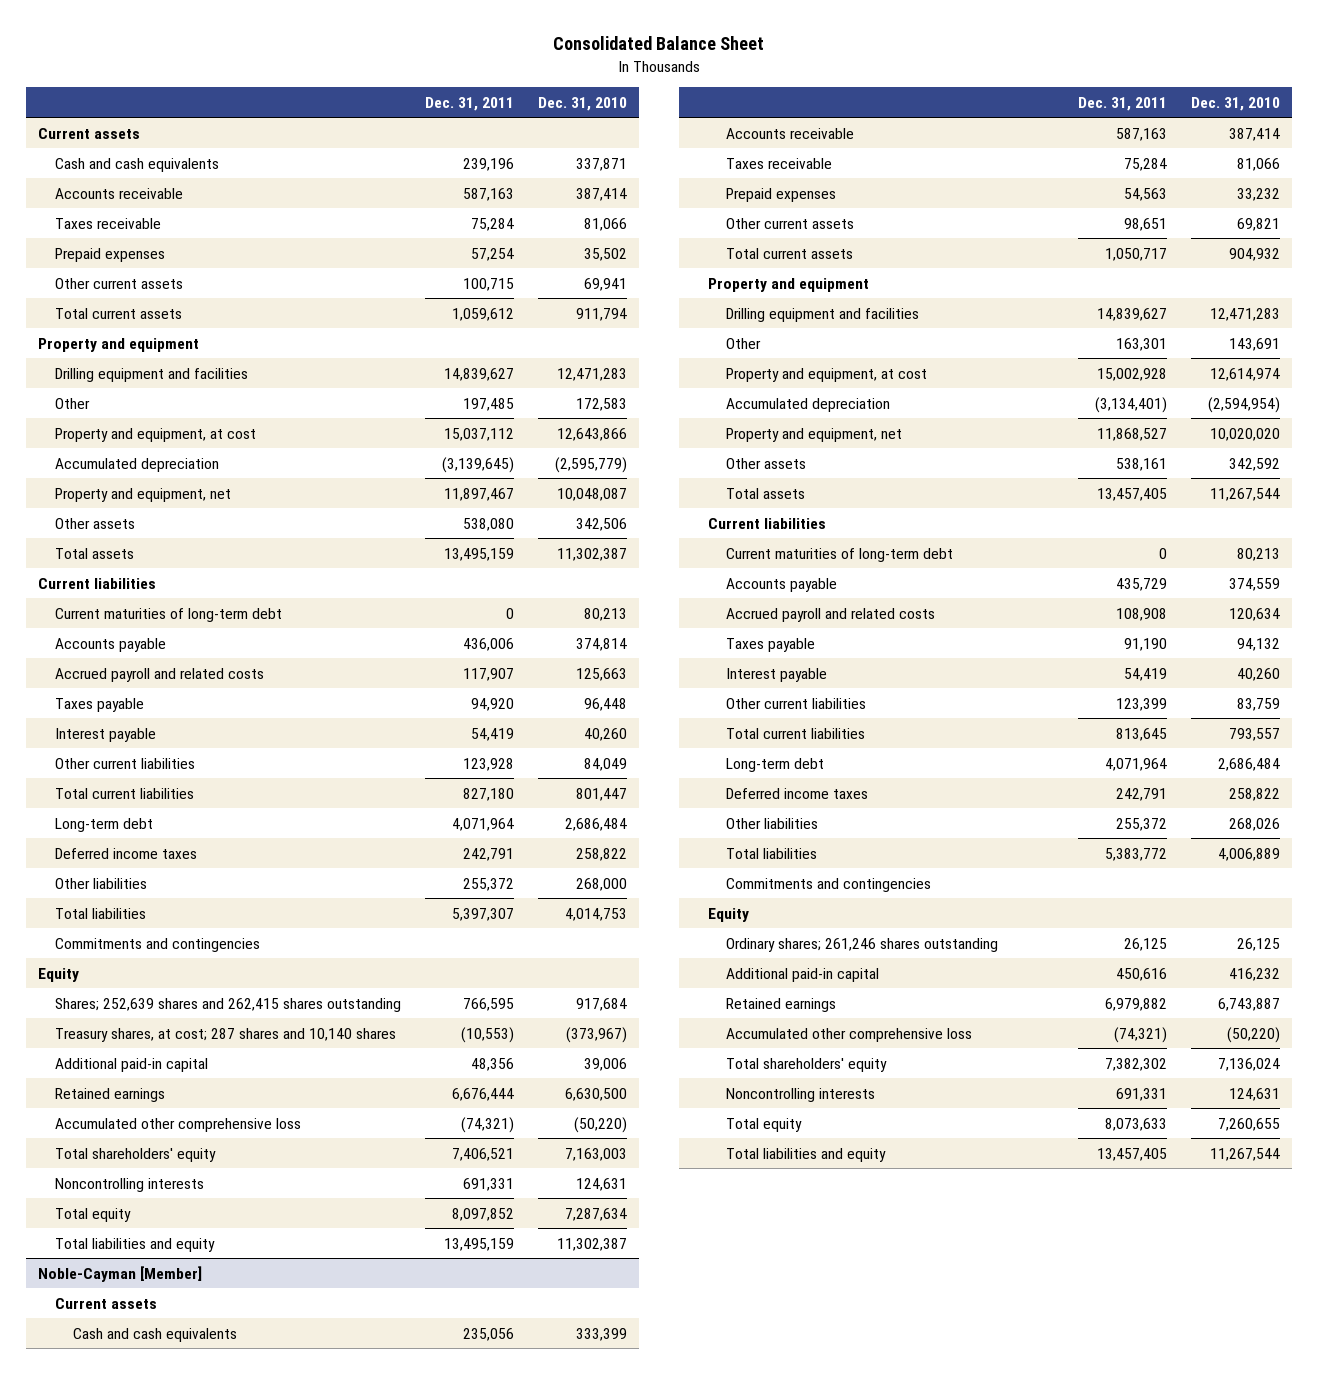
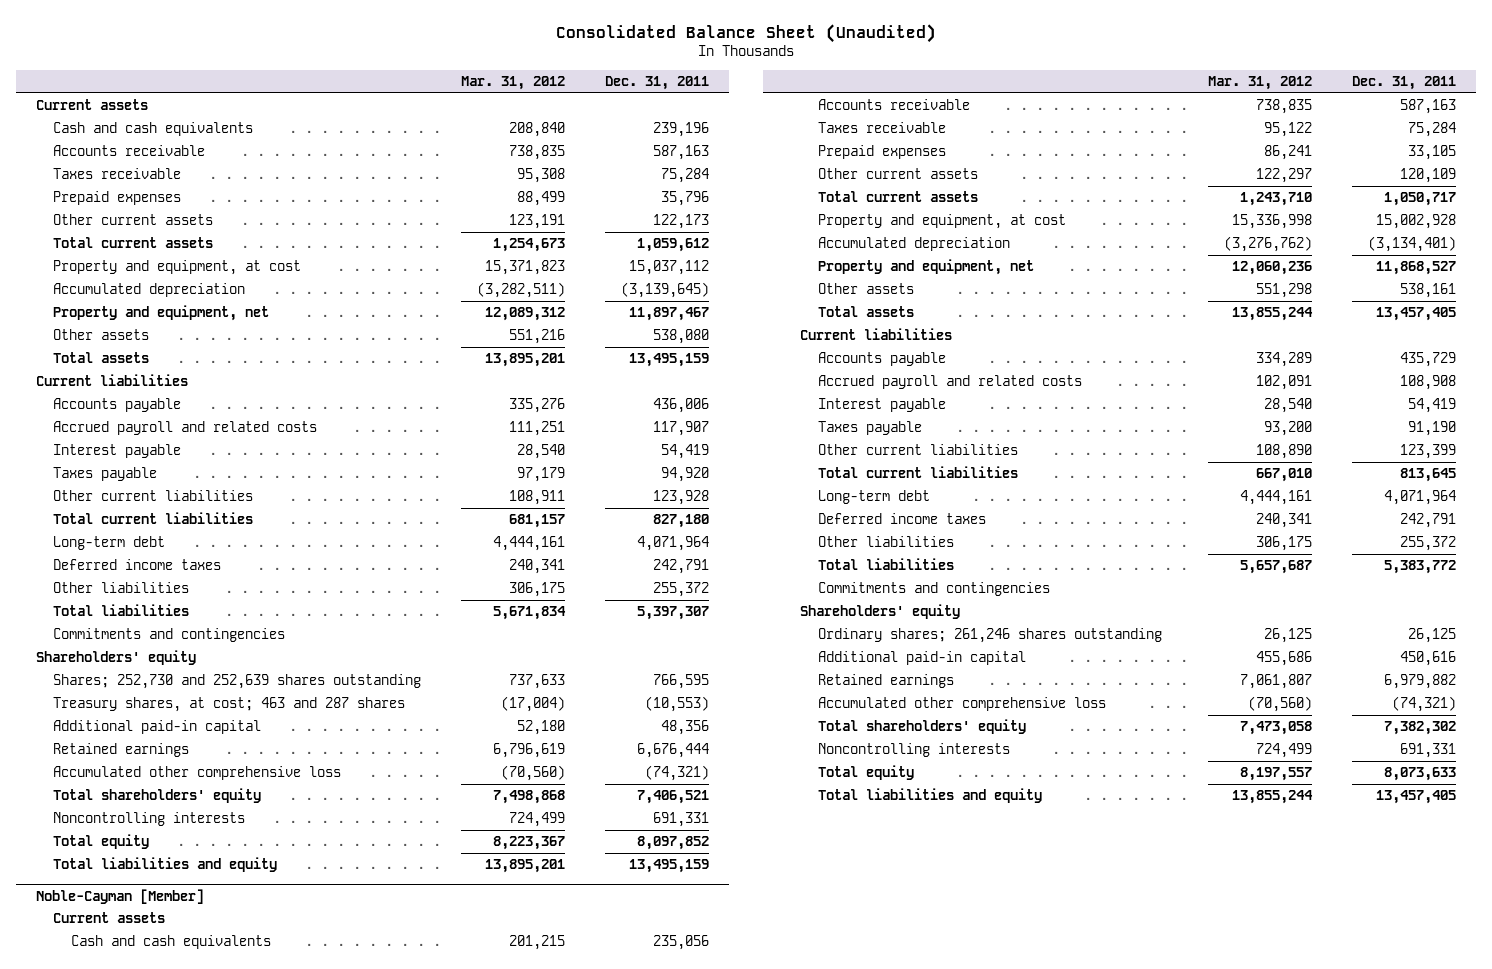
- Consolidated Balance Sheet
+ Consolidated Balance Sheet (Unaudited)
- | Dec. 31, 2011 | Dec. 31, 2010
+ | Mar. 31, 2012 | Dec. 31, 2011
- Prepaid expenses | 57,254 | 35,502
- Other current assets | 100,715 | 69,941
+ Prepaid expenses | 88,499 | 35,796
+ Other current assets | 123,191 | 122,173
- Property and equipment
- Drilling equipment and facilities | 14,839,627 | 12,471,283
- Other | 197,485 | 172,583
- Current maturities of long-term debt | 0 | 80,213
moved down: Taxes payable | 97,179 | 94,920
- Equity
- Shares; 252,639 shares and 262,415 shares outstanding | 766,595 | 917,684
- Treasury shares, at cost; 287 shares and 10,140 shares | (10,553) | (373,967)
+ Shareholders' equity
+ Shares; 252,730 and 252,639 shares outstanding | 737,633 | 766,595
+ Treasury shares, at cost; 463 and 287 shares | (17,004) | (10,553)
@ Noble-Cayman [Member]
- Prepaid expenses | 54,563 | 33,232
- Other current assets | 98,651 | 69,821
+ Prepaid expenses | 86,241 | 33,105
+ Other current assets | 122,297 | 120,109
- Property and equipment
- Drilling equipment and facilities | 14,839,627 | 12,471,283
- Other | 163,301 | 143,691
- Current maturities of long-term debt | 0 | 80,213
moved down: Taxes payable | 93,200 | 91,190
- Equity
+ Shareholders' equity

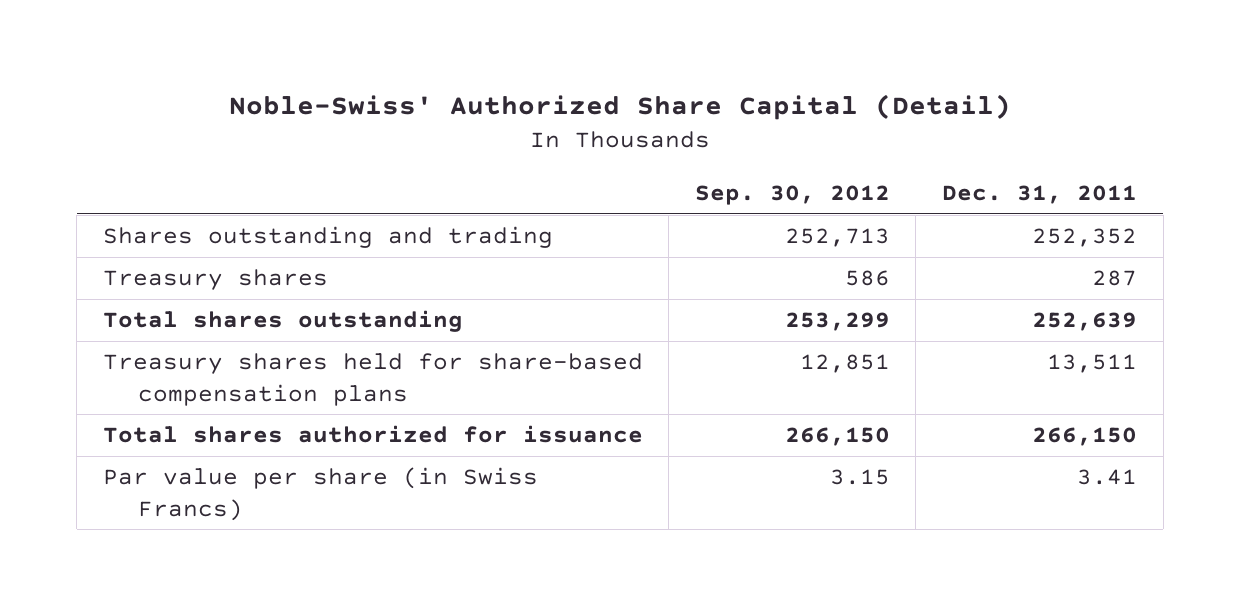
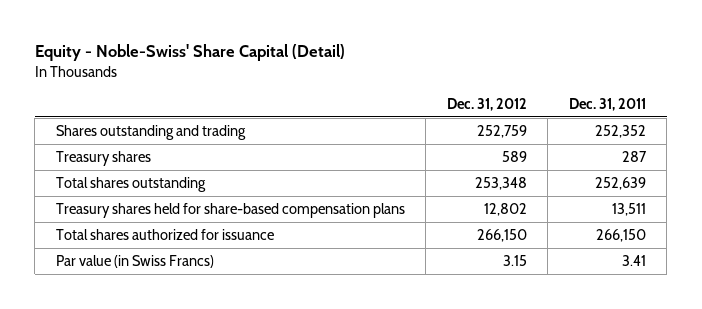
- Noble-Swiss' Authorized Share Capital (Detail)
+ Equity - Noble-Swiss' Share Capital (Detail)
- | Sep. 30, 2012 | Dec. 31, 2011
+ | Dec. 31, 2012 | Dec. 31, 2011
- Par value per share (in Swiss Francs) | 3.15 | 3.41
+ Par value (in Swiss Francs) | 3.15 | 3.41

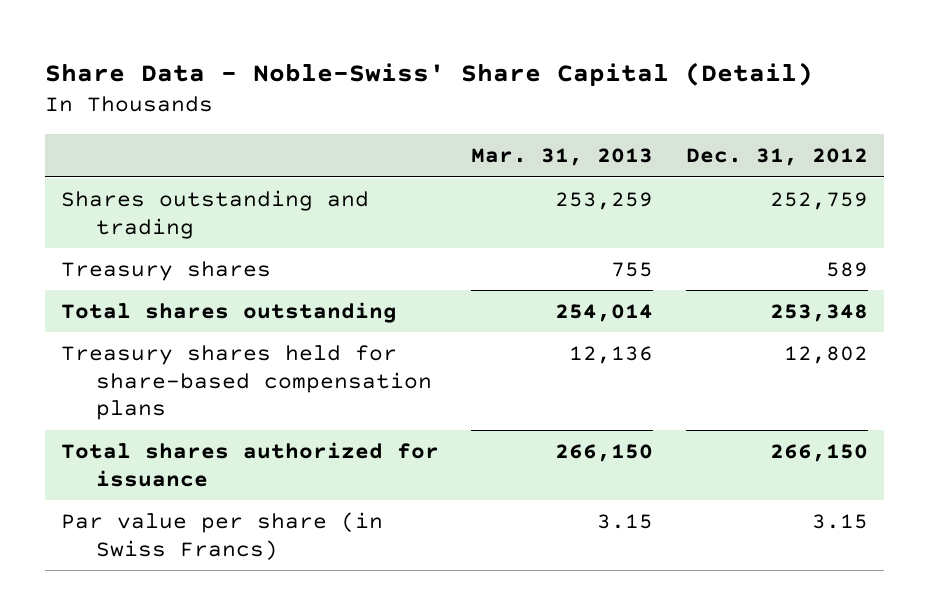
- Equity - Noble-Swiss' Share Capital (Detail)
+ Share Data - Noble-Swiss' Share Capital (Detail)
- | Dec. 31, 2012 | Dec. 31, 2011
+ | Mar. 31, 2013 | Dec. 31, 2012
- Par value (in Swiss Francs) | 3.15 | 3.41
+ Par value per share (in Swiss Francs) | 3.15 | 3.15

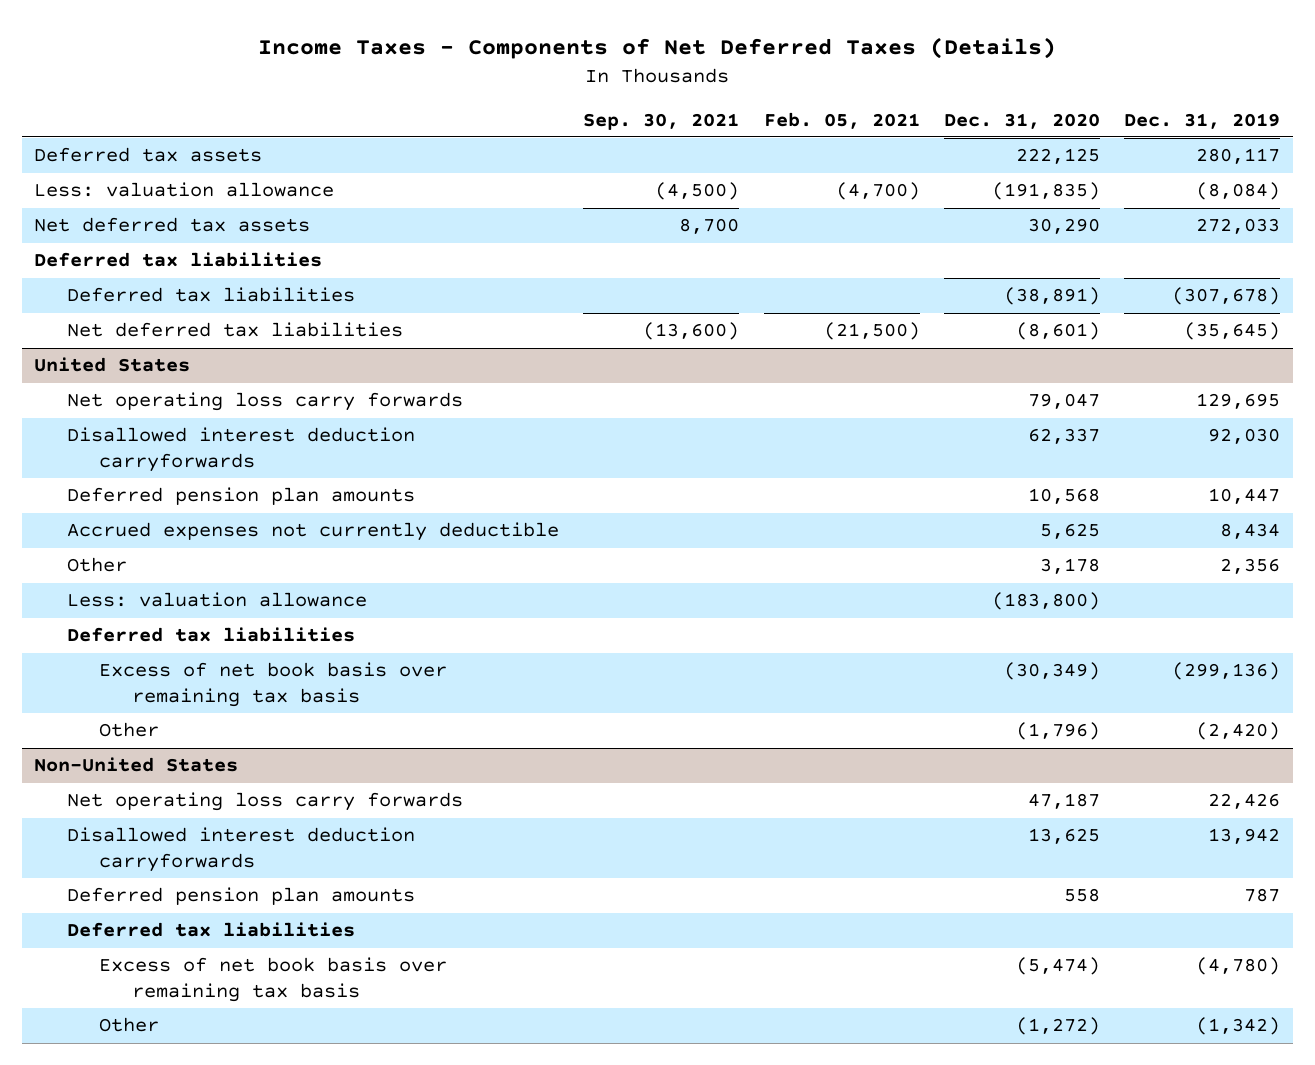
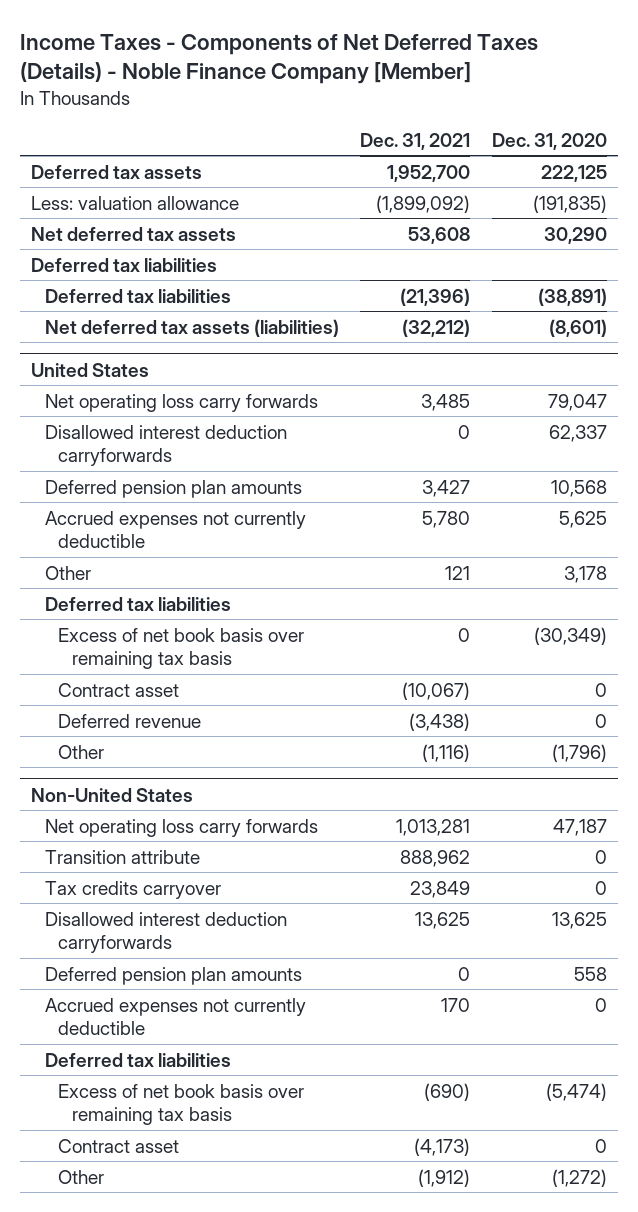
- Income Taxes - Components of Net Deferred Taxes (Details)
+ Income Taxes - Components of Net Deferred Taxes (Details) - Noble Finance Company [Member]
- | Sep. 30, 2021 | Feb. 05, 2021 | Dec. 31, 2020 | Dec. 31, 2019
+ | Dec. 31, 2021 | Dec. 31, 2020
- Net deferred tax liabilities | (13,600) | (21,500) | (8,601) | (35,645)
+ Net deferred tax assets (liabilities) | (32,212) | (8,601)
@ United States
- Less: valuation allowance | | | (183,800) |
+ Contract asset | (10,067) | 0
+ Deferred revenue | (3,438) | 0
@ Non-United States
+ Transition attribute | 888,962 | 0
+ Tax credits carryover | 23,849 | 0
+ Accrued expenses not currently deductible | 170 | 0
+ Contract asset | (4,173) | 0

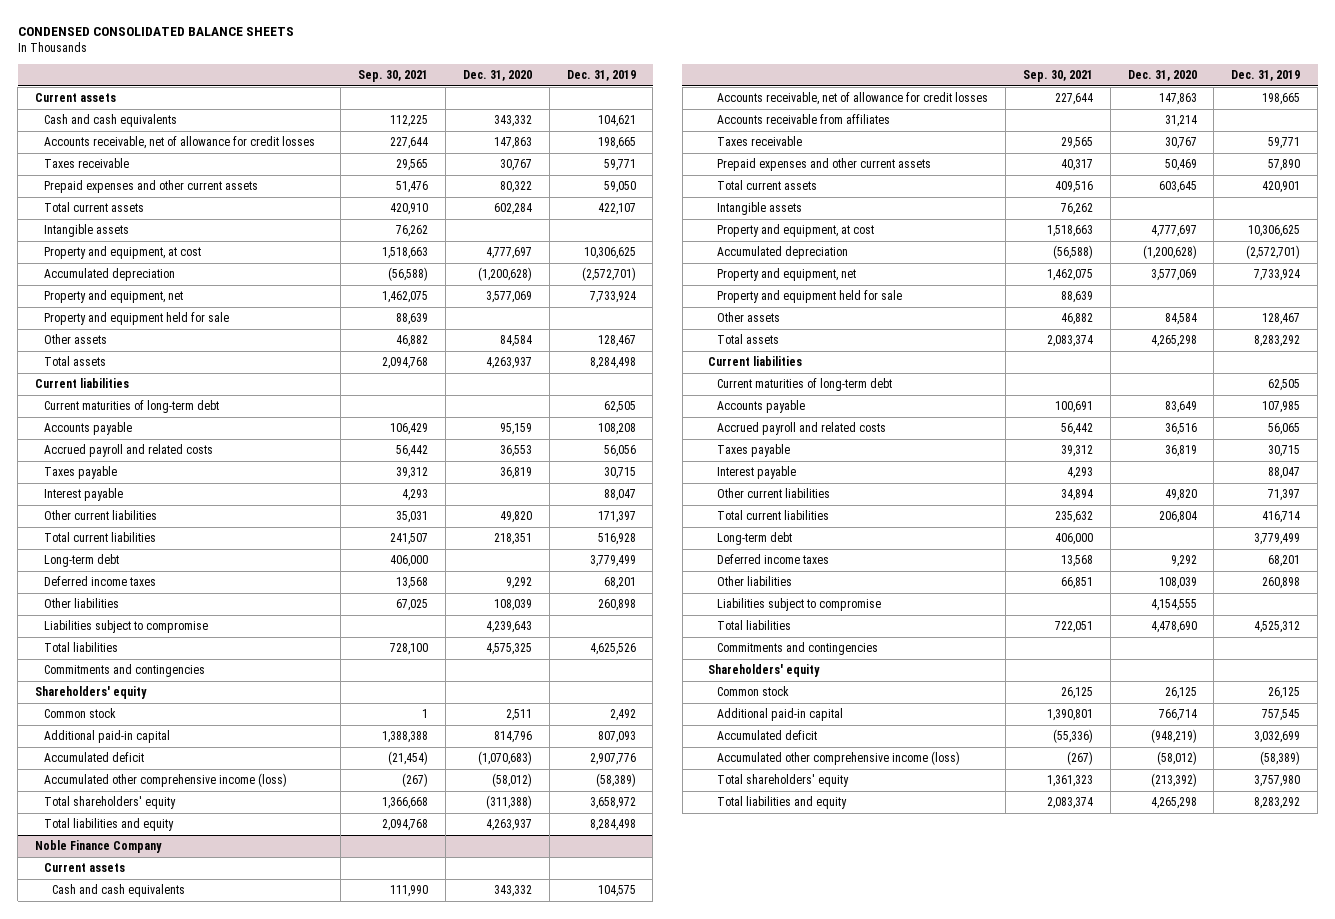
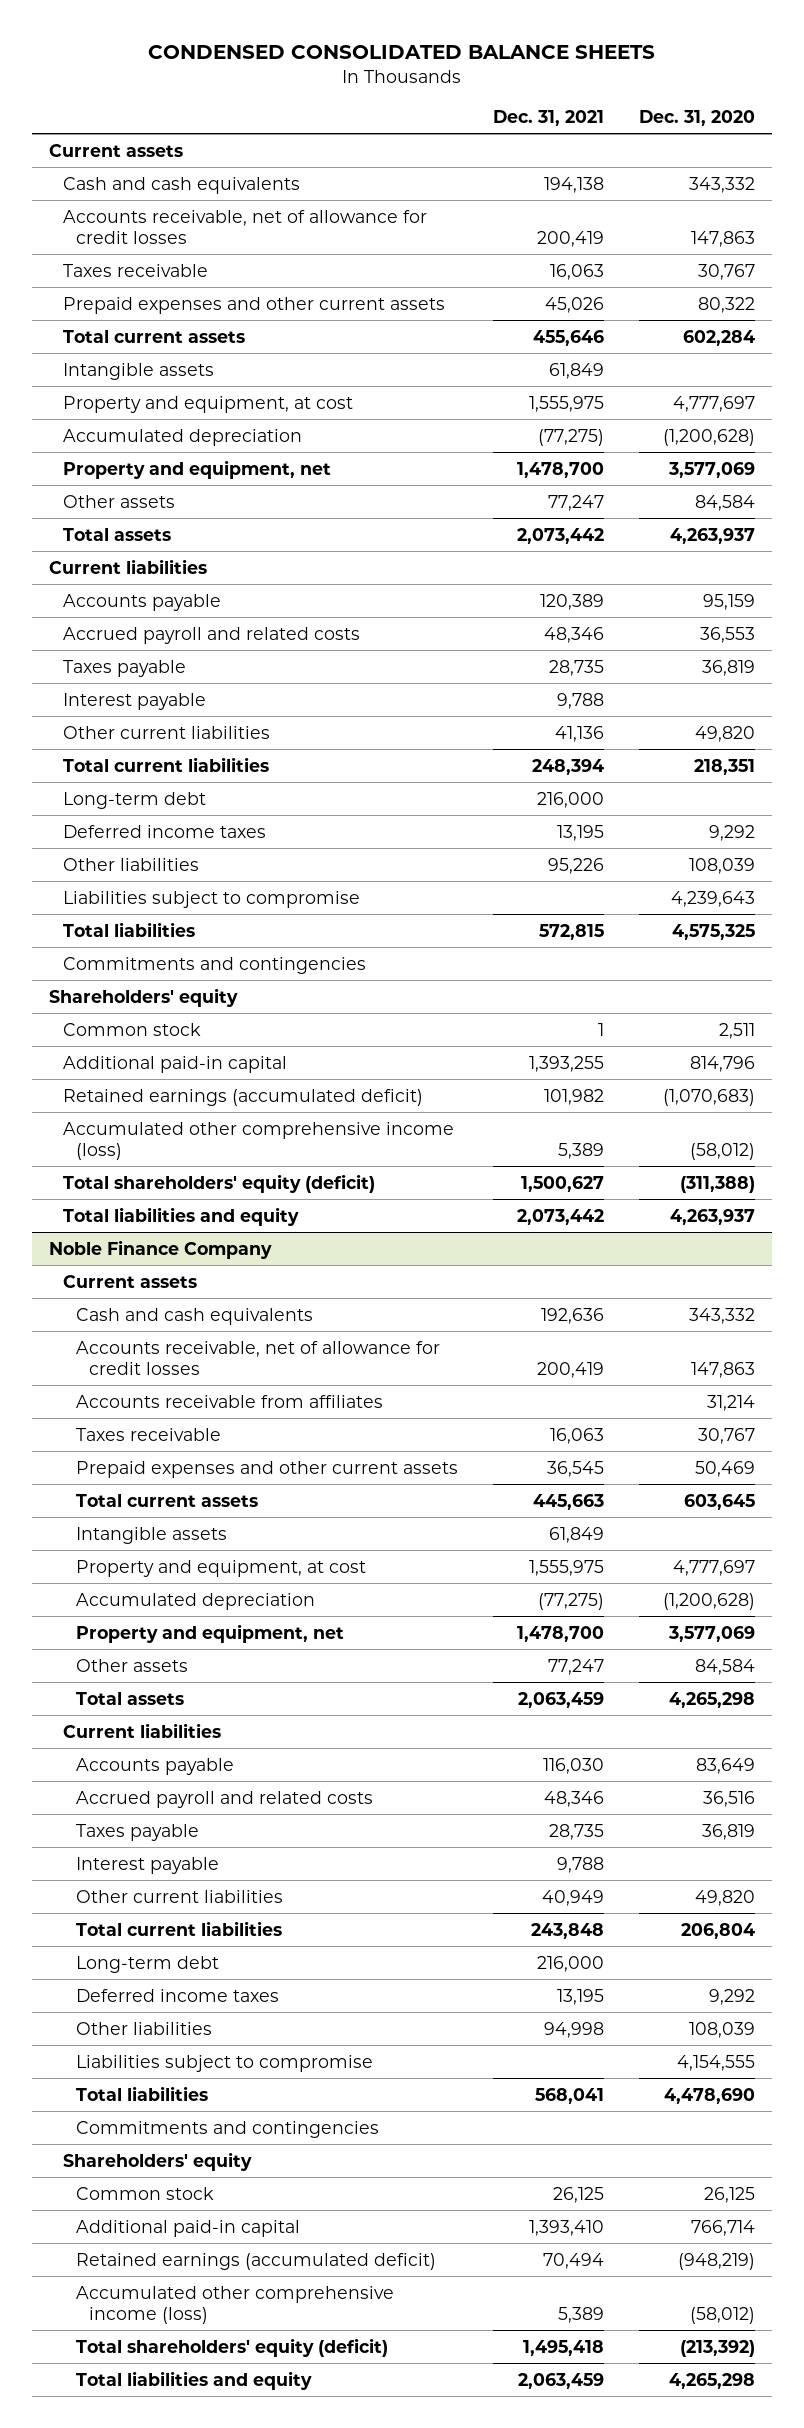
- | Sep. 30, 2021 | Dec. 31, 2020 | Dec. 31, 2019
+ | Dec. 31, 2021 | Dec. 31, 2020
- Property and equipment held for sale | 88,639 | |
- Current maturities of long-term debt | | | 62,505
- Accumulated deficit | (21,454) | (1,070,683) | 2,907,776
+ Retained earnings (accumulated deficit) | 101,982 | (1,070,683)
- Total shareholders' equity | 1,366,668 | (311,388) | 3,658,972
+ Total shareholders' equity (deficit) | 1,500,627 | (311,388)
@ Noble Finance Company
- Property and equipment held for sale | 88,639 | |
- Current maturities of long-term debt | | | 62,505
- Accumulated deficit | (55,336) | (948,219) | 3,032,699
+ Retained earnings (accumulated deficit) | 70,494 | (948,219)
- Total shareholders' equity | 1,361,323 | (213,392) | 3,757,980
+ Total shareholders' equity (deficit) | 1,495,418 | (213,392)

